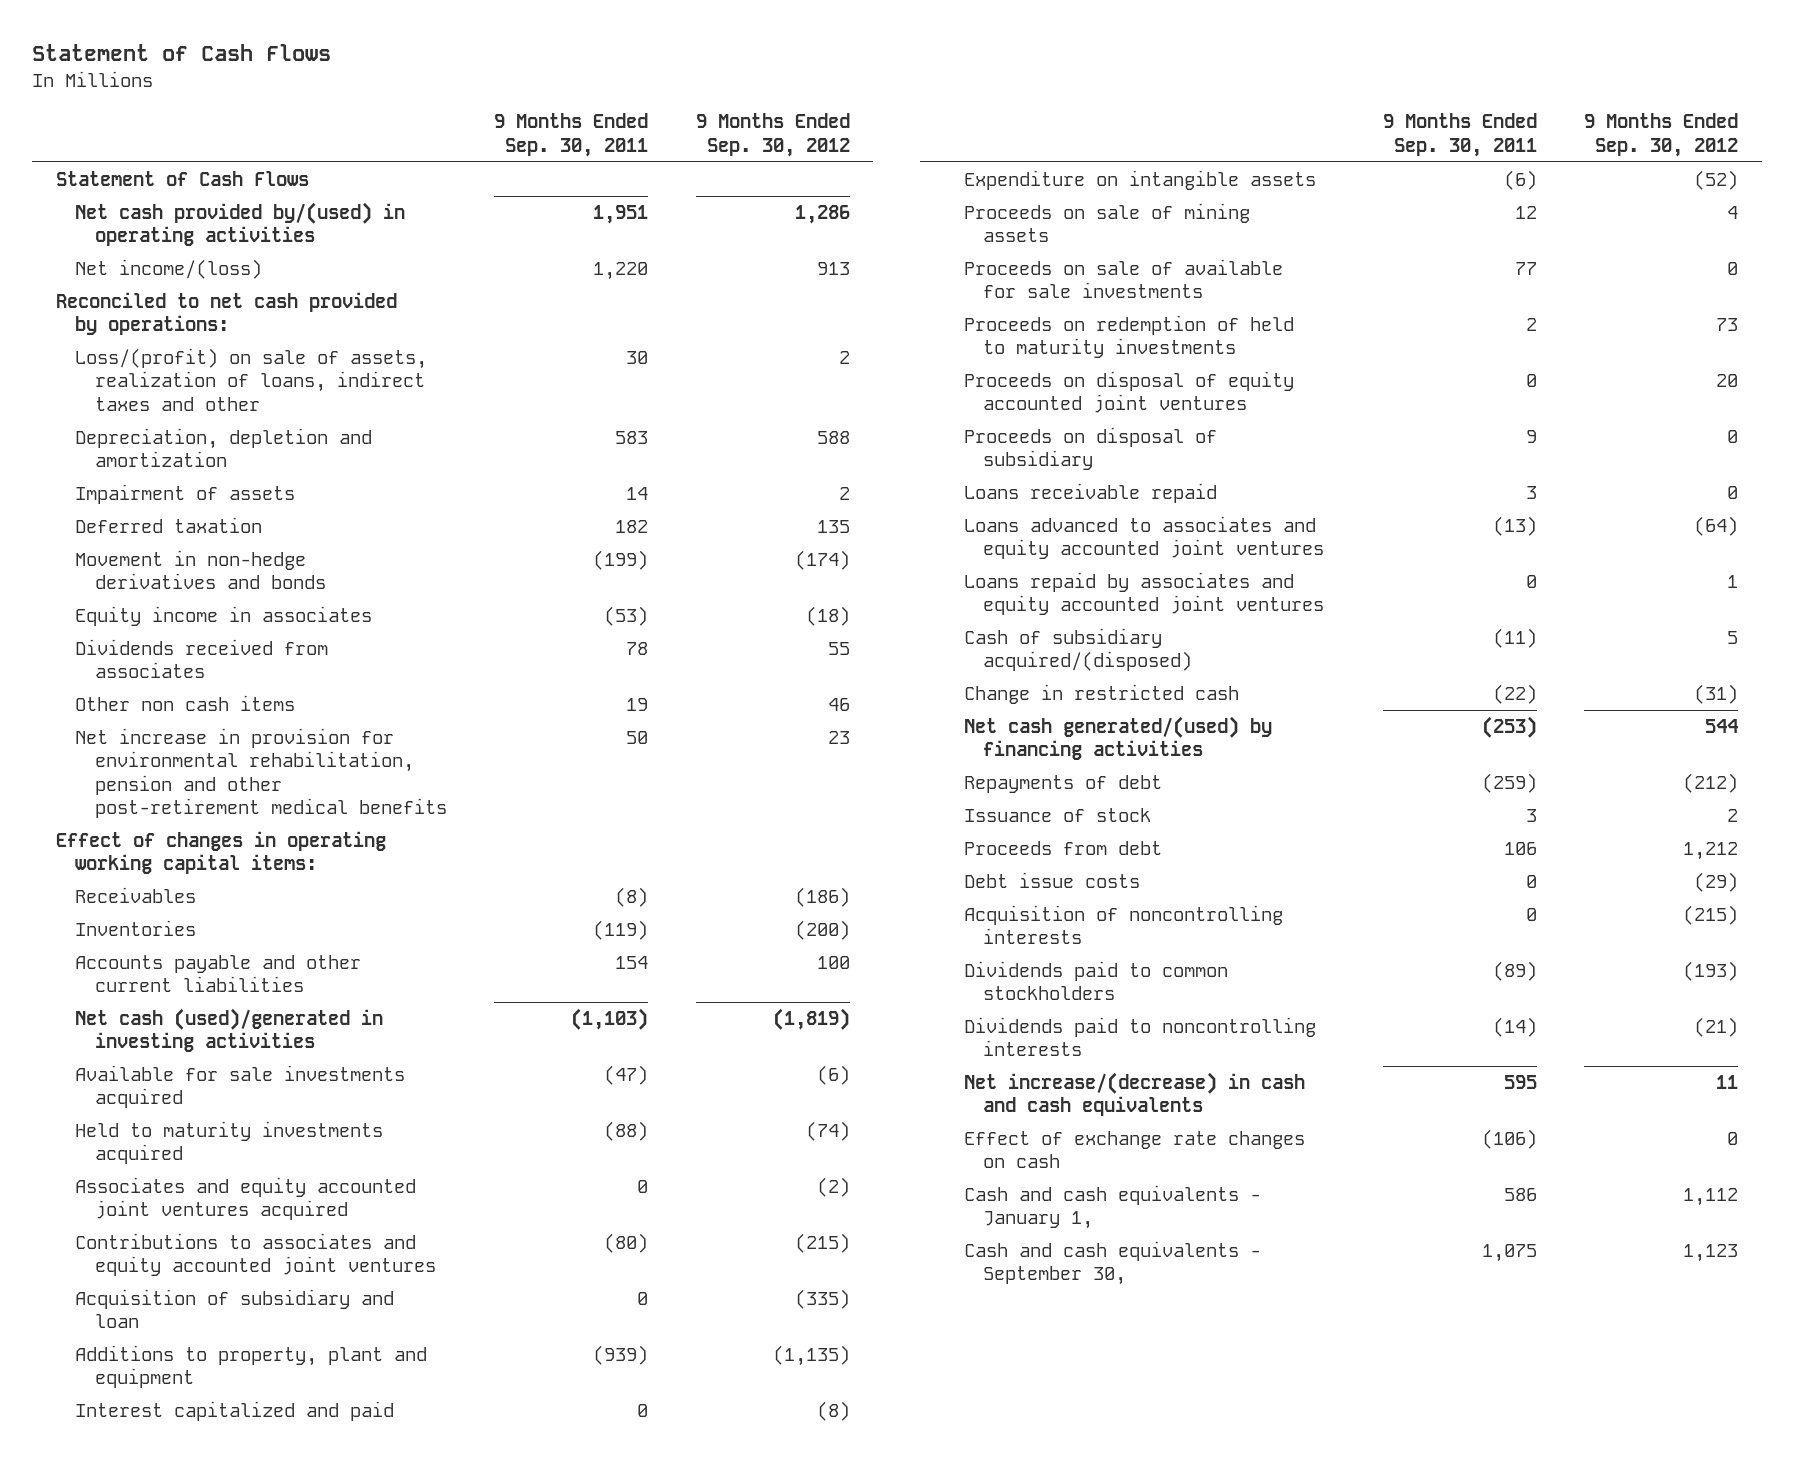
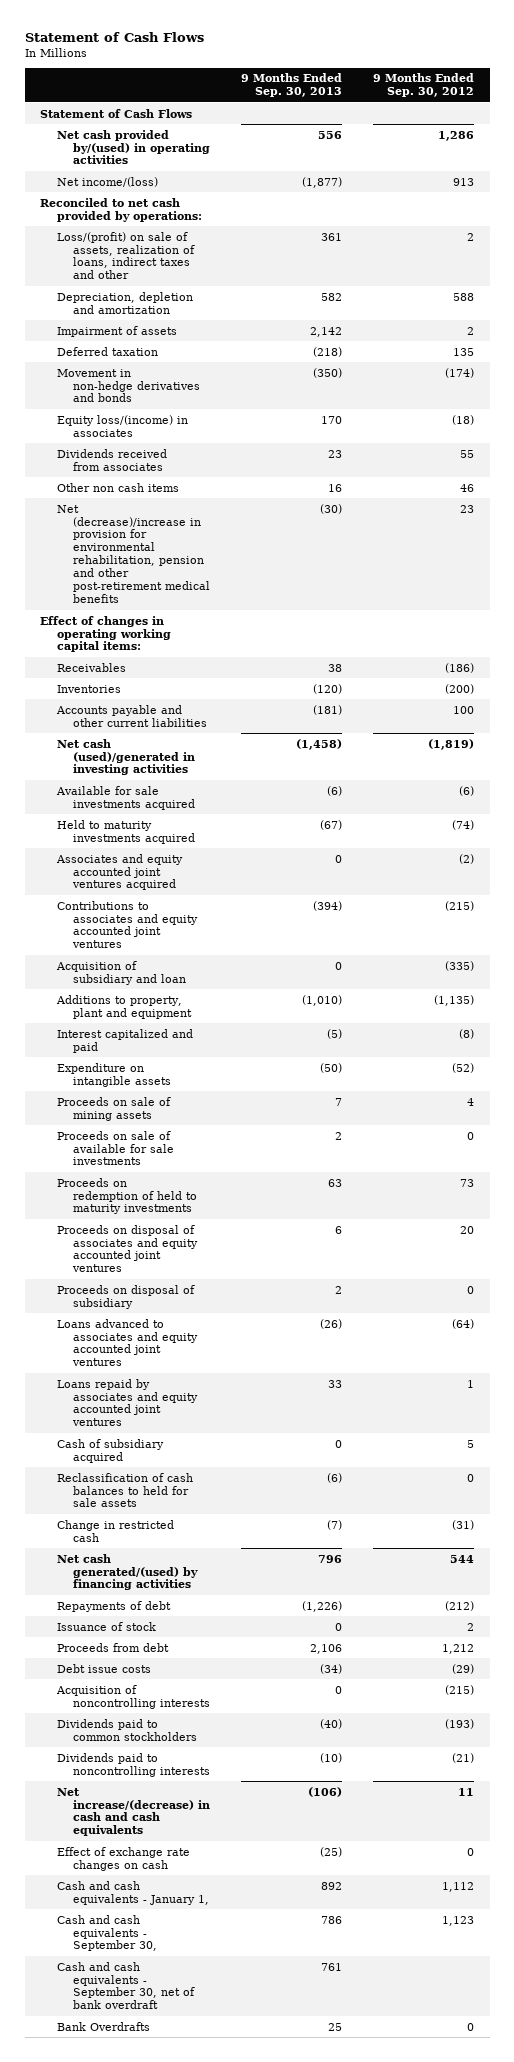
- | 9 Months Ended Sep. 30, 2011 | 9 Months Ended Sep. 30, 2012
+ | 9 Months Ended Sep. 30, 2013 | 9 Months Ended Sep. 30, 2012
- Equity income in associates | (53) | (18)
+ Equity loss/(income) in associates | 170 | (18)
- Net increase in provision for environmental rehabilitation, pension and other post-retirement medical benefits | 50 | 23
+ Net (decrease)/increase in provision for environmental rehabilitation, pension and other post-retirement medical benefits | (30) | 23
- Proceeds on disposal of equity accounted joint ventures | 0 | 20
+ Proceeds on disposal of associates and equity accounted joint ventures | 6 | 20
- Loans receivable repaid | 3 | 0
- Cash of subsidiary acquired/(disposed) | (11) | 5
+ Cash of subsidiary acquired | 0 | 5
+ Reclassification of cash balances to held for sale assets | (6) | 0
+ Cash and cash equivalents - September 30, net of bank overdraft | 761 |
+ Bank Overdrafts | 25 | 0

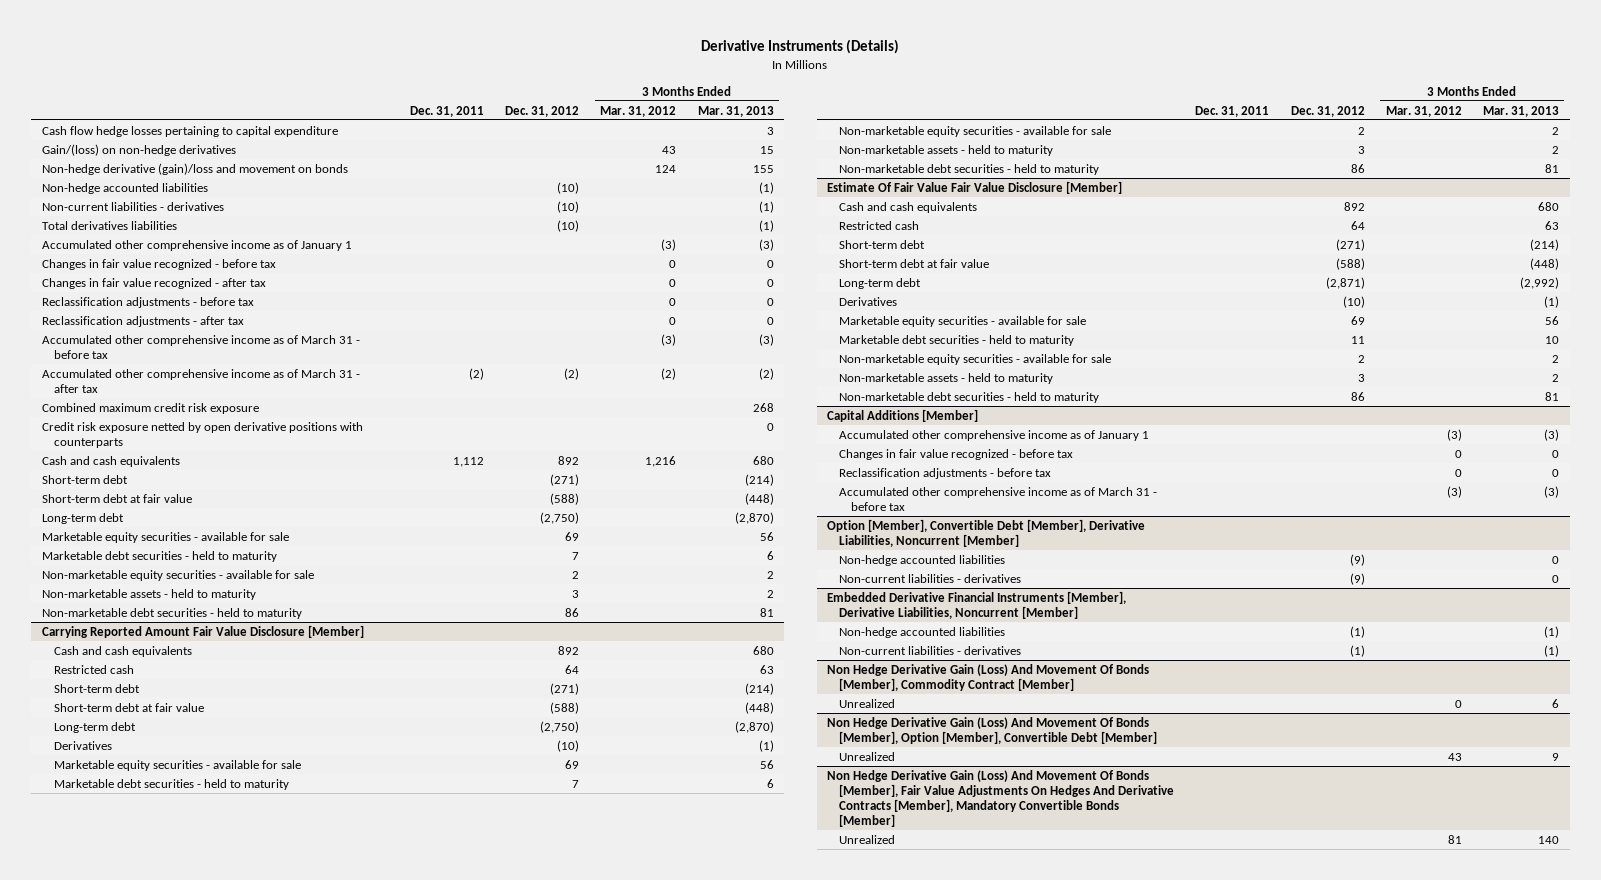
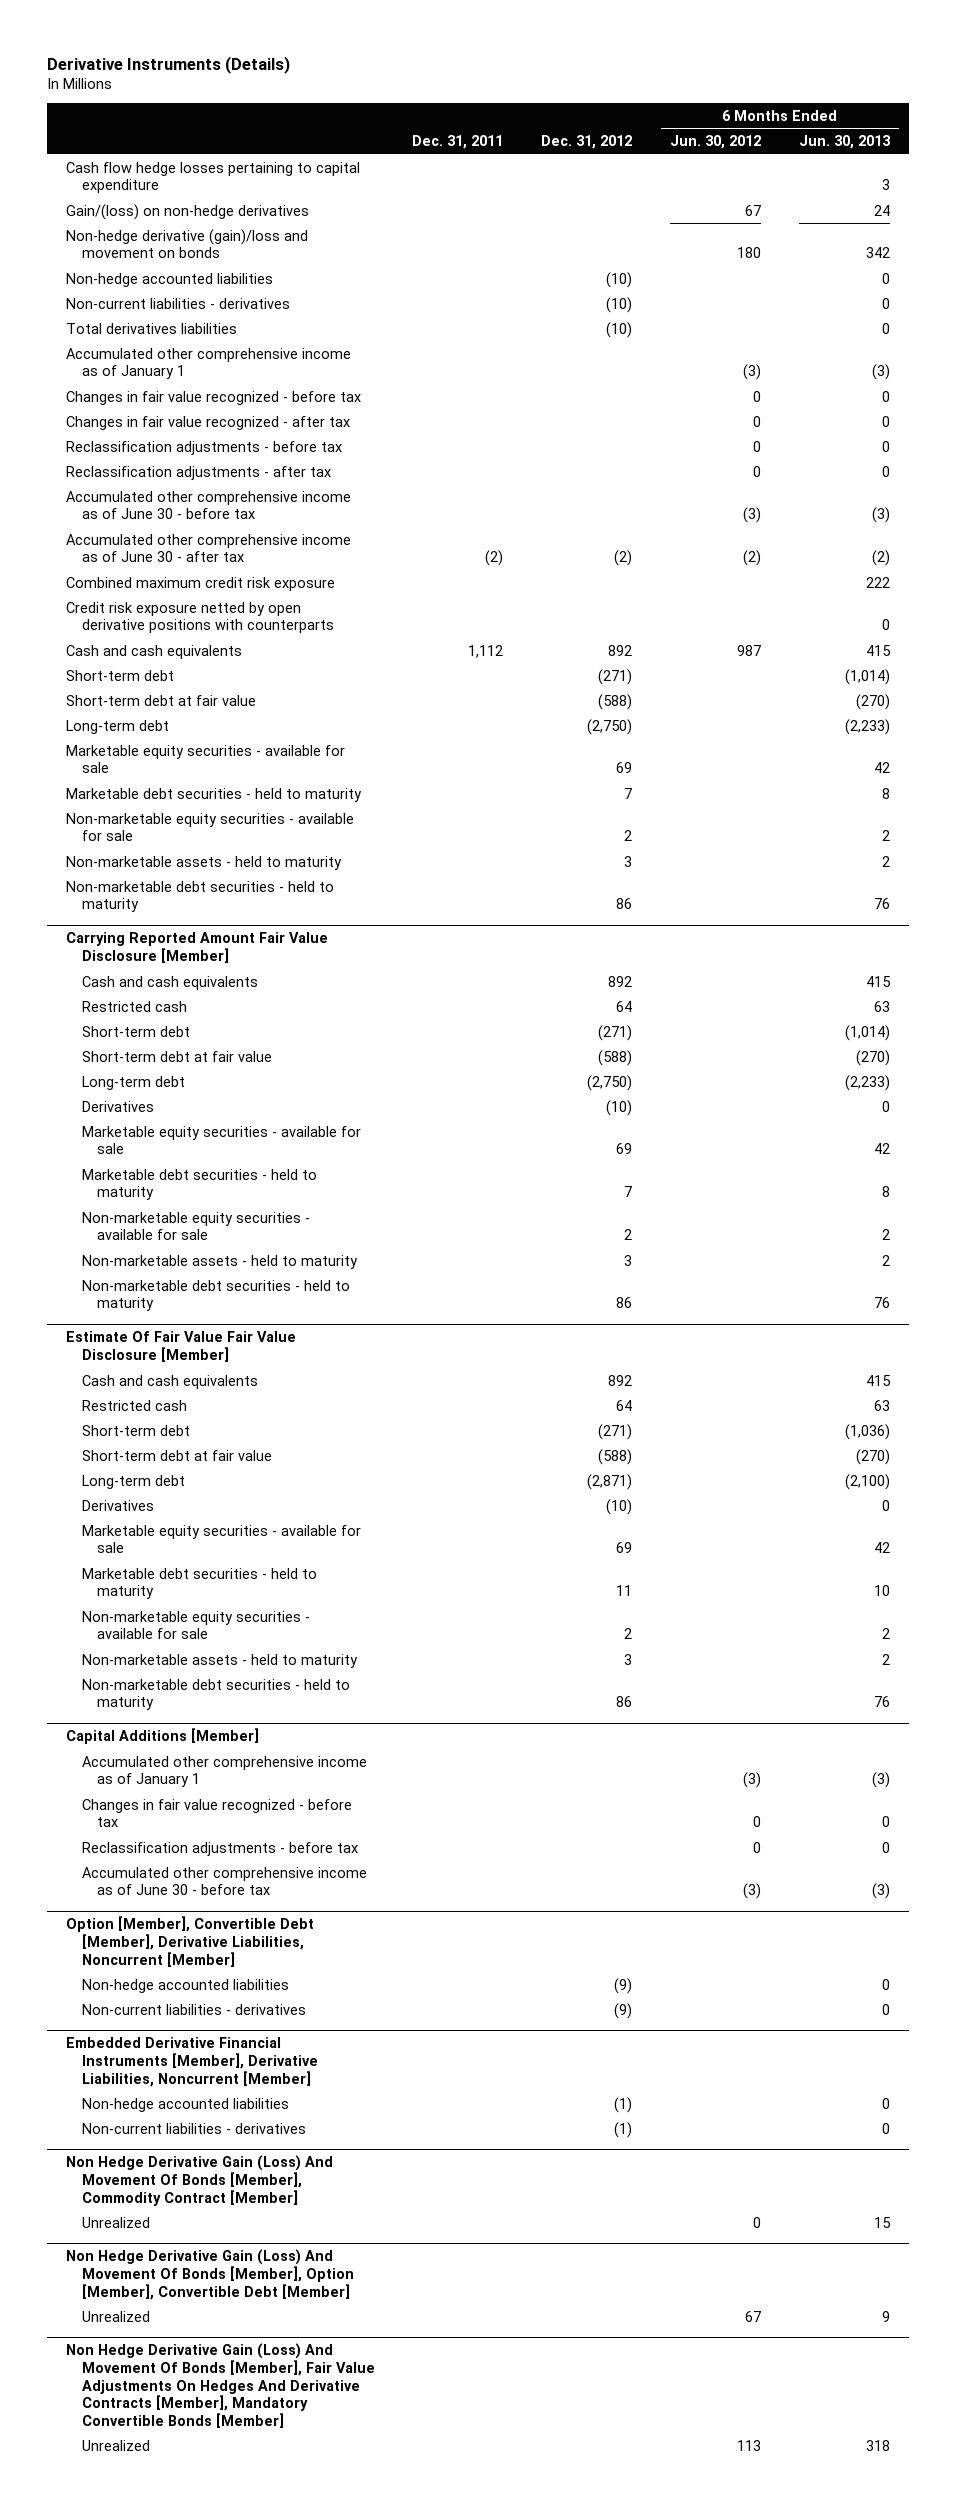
- | Dec. 31, 2011 | Dec. 31, 2012 | 3 Months Ended Mar. 31, 2012 | 3 Months Ended Mar. 31, 2013
+ | Dec. 31, 2011 | Dec. 31, 2012 | 6 Months Ended Jun. 30, 2012 | 6 Months Ended Jun. 30, 2013
- Accumulated other comprehensive income as of March 31 - before tax | | | (3) | (3)
- Accumulated other comprehensive income as of March 31 - after tax | (2) | (2) | (2) | (2)
+ Accumulated other comprehensive income as of June 30 - before tax | | | (3) | (3)
+ Accumulated other comprehensive income as of June 30 - after tax | (2) | (2) | (2) | (2)
@ Capital Additions [Member]
- Accumulated other comprehensive income as of March 31 - before tax | | | (3) | (3)
+ Accumulated other comprehensive income as of June 30 - before tax | | | (3) | (3)

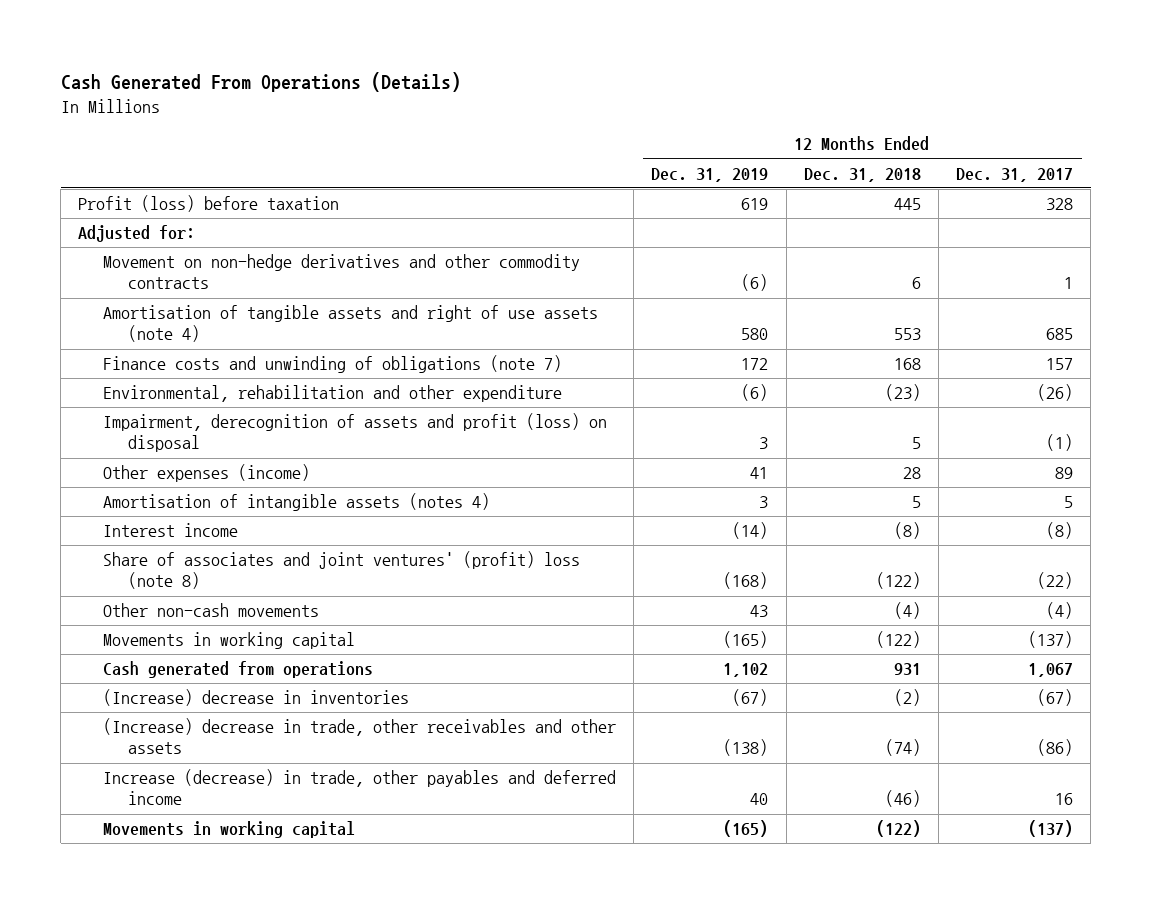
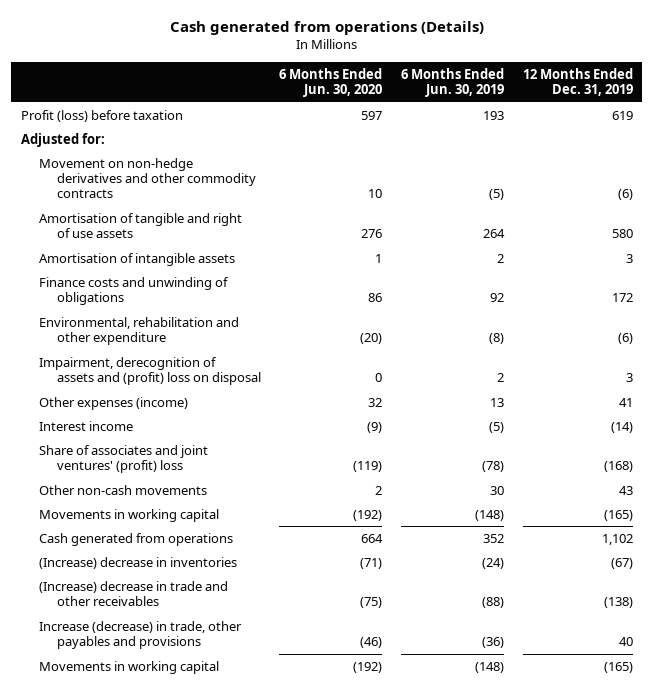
- Cash Generated From Operations (Details)
+ Cash generated from operations (Details)
- | 12 Months Ended Dec. 31, 2019 | 12 Months Ended Dec. 31, 2018 | 12 Months Ended Dec. 31, 2017
+ | 6 Months Ended Jun. 30, 2020 | 6 Months Ended Jun. 30, 2019 | 12 Months Ended Dec. 31, 2019
- Amortisation of tangible assets and right of use assets (note 4) | 580 | 553 | 685
- Finance costs and unwinding of obligations (note 7) | 172 | 168 | 157
+ Amortisation of tangible and right of use assets | 276 | 264 | 580
+ Amortisation of intangible assets | 1 | 2 | 3
+ Finance costs and unwinding of obligations | 86 | 92 | 172
- Impairment, derecognition of assets and profit (loss) on disposal | 3 | 5 | (1)
+ Impairment, derecognition of assets and (profit) loss on disposal | 0 | 2 | 3
- Amortisation of intangible assets (notes 4) | 3 | 5 | 5
- Share of associates and joint ventures' (profit) loss (note 8) | (168) | (122) | (22)
+ Share of associates and joint ventures' (profit) loss | (119) | (78) | (168)
- (Increase) decrease in trade, other receivables and other assets | (138) | (74) | (86)
- Increase (decrease) in trade, other payables and deferred income | 40 | (46) | 16
+ (Increase) decrease in trade and other receivables | (75) | (88) | (138)
+ Increase (decrease) in trade, other payables and provisions | (46) | (36) | 40

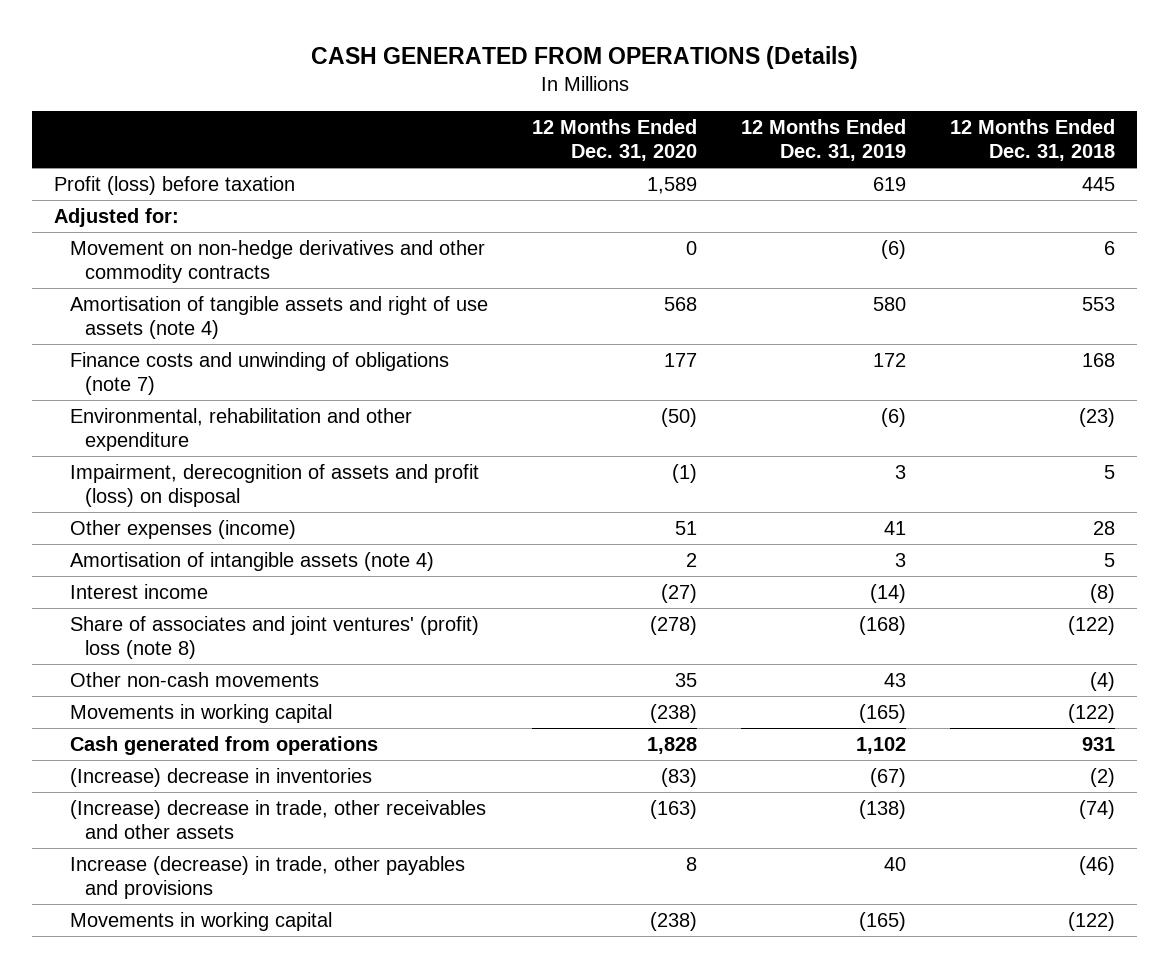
- Cash generated from operations (Details)
+ CASH GENERATED FROM OPERATIONS (Details)
- | 6 Months Ended Jun. 30, 2020 | 6 Months Ended Jun. 30, 2019 | 12 Months Ended Dec. 31, 2019
+ | 12 Months Ended Dec. 31, 2020 | 12 Months Ended Dec. 31, 2019 | 12 Months Ended Dec. 31, 2018
- Amortisation of tangible and right of use assets | 276 | 264 | 580
- Amortisation of intangible assets | 1 | 2 | 3
- Finance costs and unwinding of obligations | 86 | 92 | 172
+ Amortisation of tangible assets and right of use assets (note 4) | 568 | 580 | 553
+ Finance costs and unwinding of obligations (note 7) | 177 | 172 | 168
- Impairment, derecognition of assets and (profit) loss on disposal | 0 | 2 | 3
+ Impairment, derecognition of assets and profit (loss) on disposal | (1) | 3 | 5
+ Amortisation of intangible assets (note 4) | 2 | 3 | 5
- Share of associates and joint ventures' (profit) loss | (119) | (78) | (168)
+ Share of associates and joint ventures' (profit) loss (note 8) | (278) | (168) | (122)
- (Increase) decrease in trade and other receivables | (75) | (88) | (138)
+ (Increase) decrease in trade, other receivables and other assets | (163) | (138) | (74)

